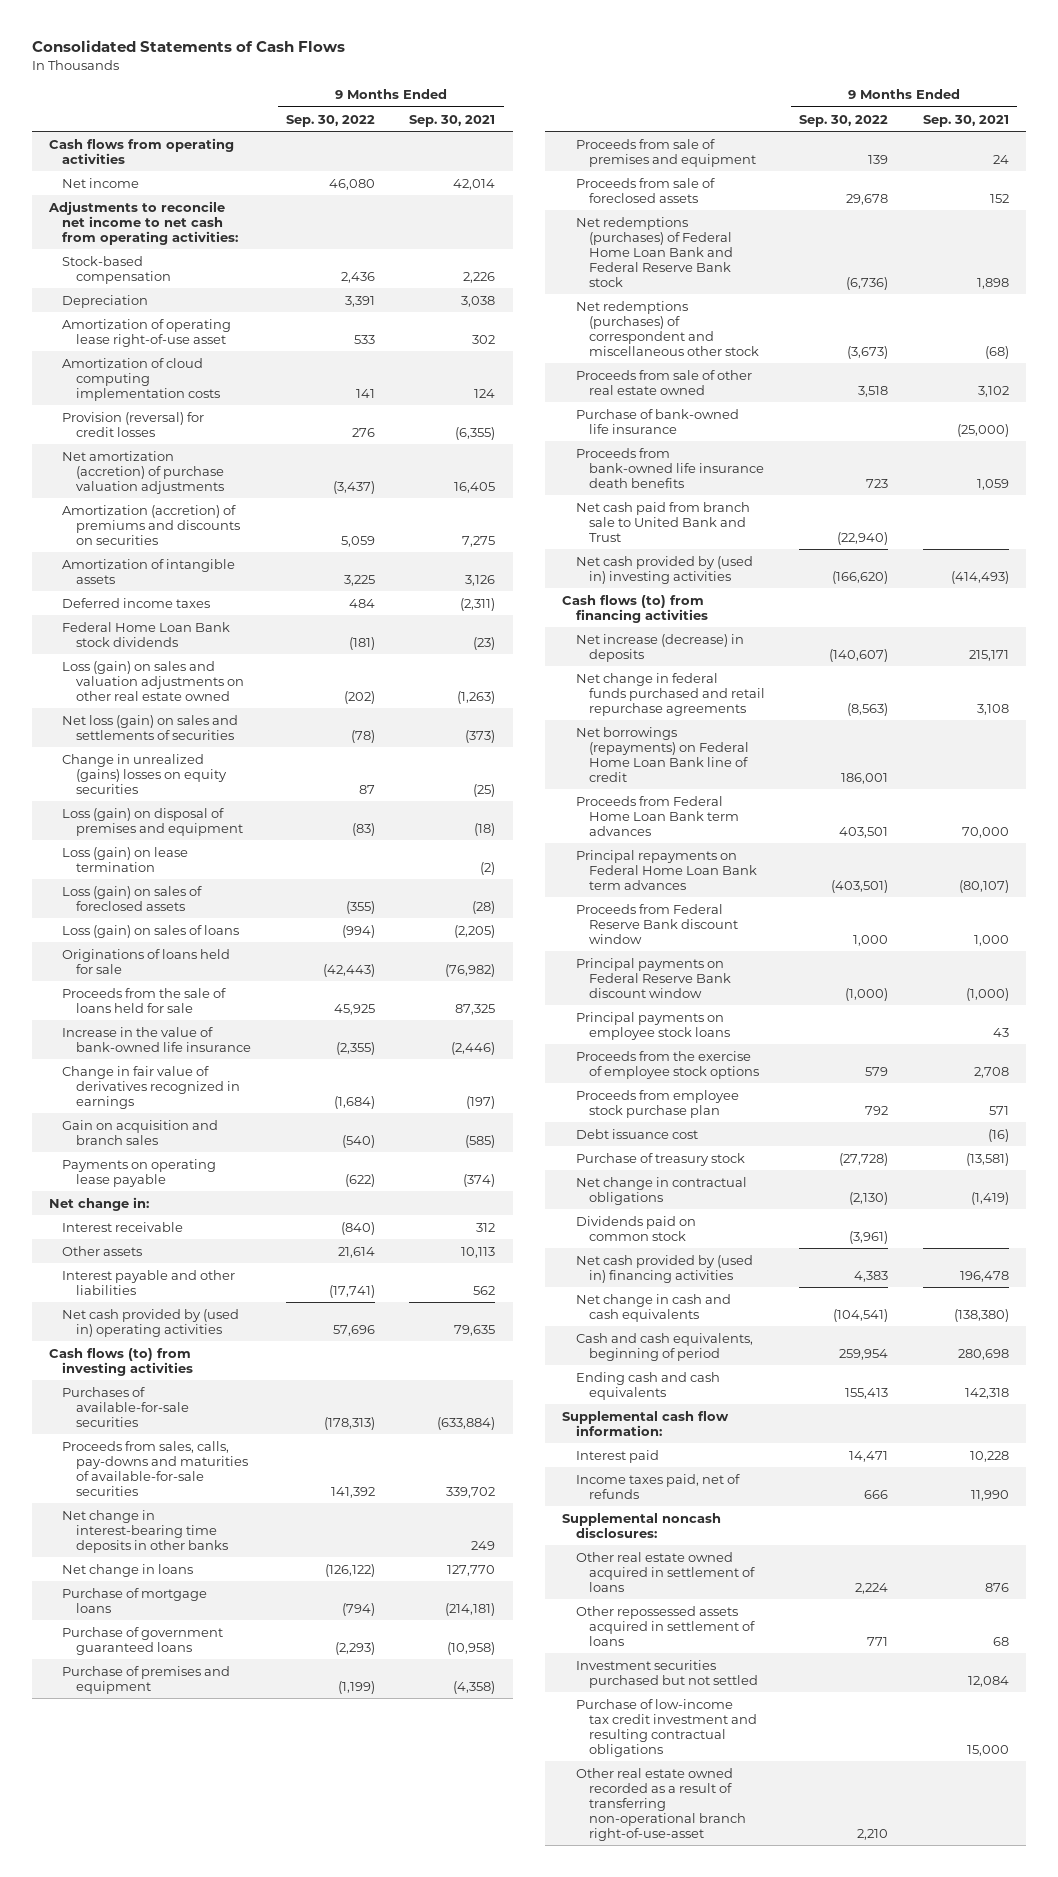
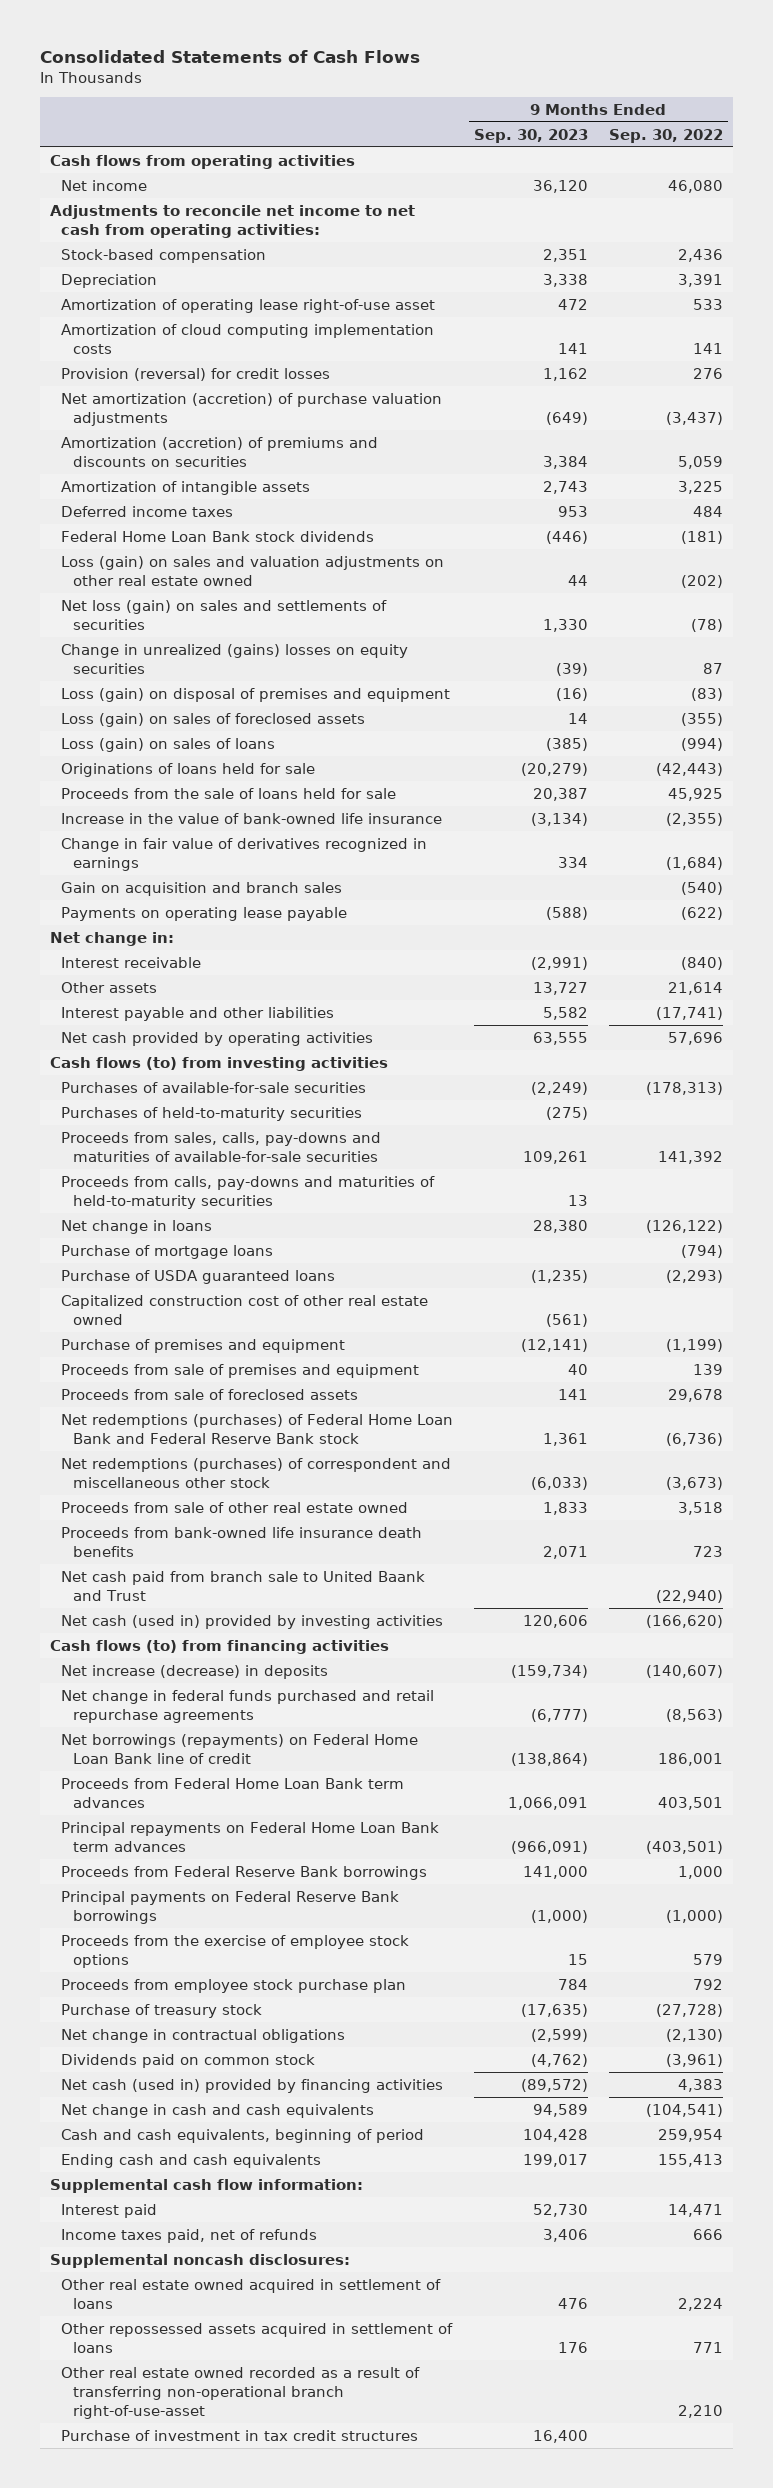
- | 9 Months Ended Sep. 30, 2022 | 9 Months Ended Sep. 30, 2021
+ | 9 Months Ended Sep. 30, 2023 | 9 Months Ended Sep. 30, 2022
- Loss (gain) on lease termination | | (2)
- Net cash provided by (used in) operating activities | 57,696 | 79,635
+ Net cash provided by operating activities | 63,555 | 57,696
+ Purchases of held-to-maturity securities | (275) |
- Net change in interest-bearing time deposits in other banks | | 249
+ Proceeds from calls, pay-downs and maturities of held-to-maturity securities | 13 |
- Purchase of government guaranteed loans | (2,293) | (10,958)
+ Purchase of USDA guaranteed loans | (1,235) | (2,293)
+ Capitalized construction cost of other real estate owned | (561) |
- Purchase of bank-owned life insurance | | (25,000)
- Net cash paid from branch sale to United Bank and Trust | (22,940) |
- Net cash provided by (used in) investing activities | (166,620) | (414,493)
+ Net cash paid from branch sale to United Baank and Trust | | (22,940)
+ Net cash (used in) provided by investing activities | 120,606 | (166,620)
- Proceeds from Federal Reserve Bank discount window | 1,000 | 1,000
- Principal payments on Federal Reserve Bank discount window | (1,000) | (1,000)
- Principal payments on employee stock loans | | 43
+ Proceeds from Federal Reserve Bank borrowings | 141,000 | 1,000
+ Principal payments on Federal Reserve Bank borrowings | (1,000) | (1,000)
- Debt issuance cost | | (16)
- Net cash provided by (used in) financing activities | 4,383 | 196,478
+ Net cash (used in) provided by financing activities | (89,572) | 4,383
- Investment securities purchased but not settled | | 12,084
- Purchase of low-income tax credit investment and resulting contractual obligations | | 15,000
+ Purchase of investment in tax credit structures | 16,400 |

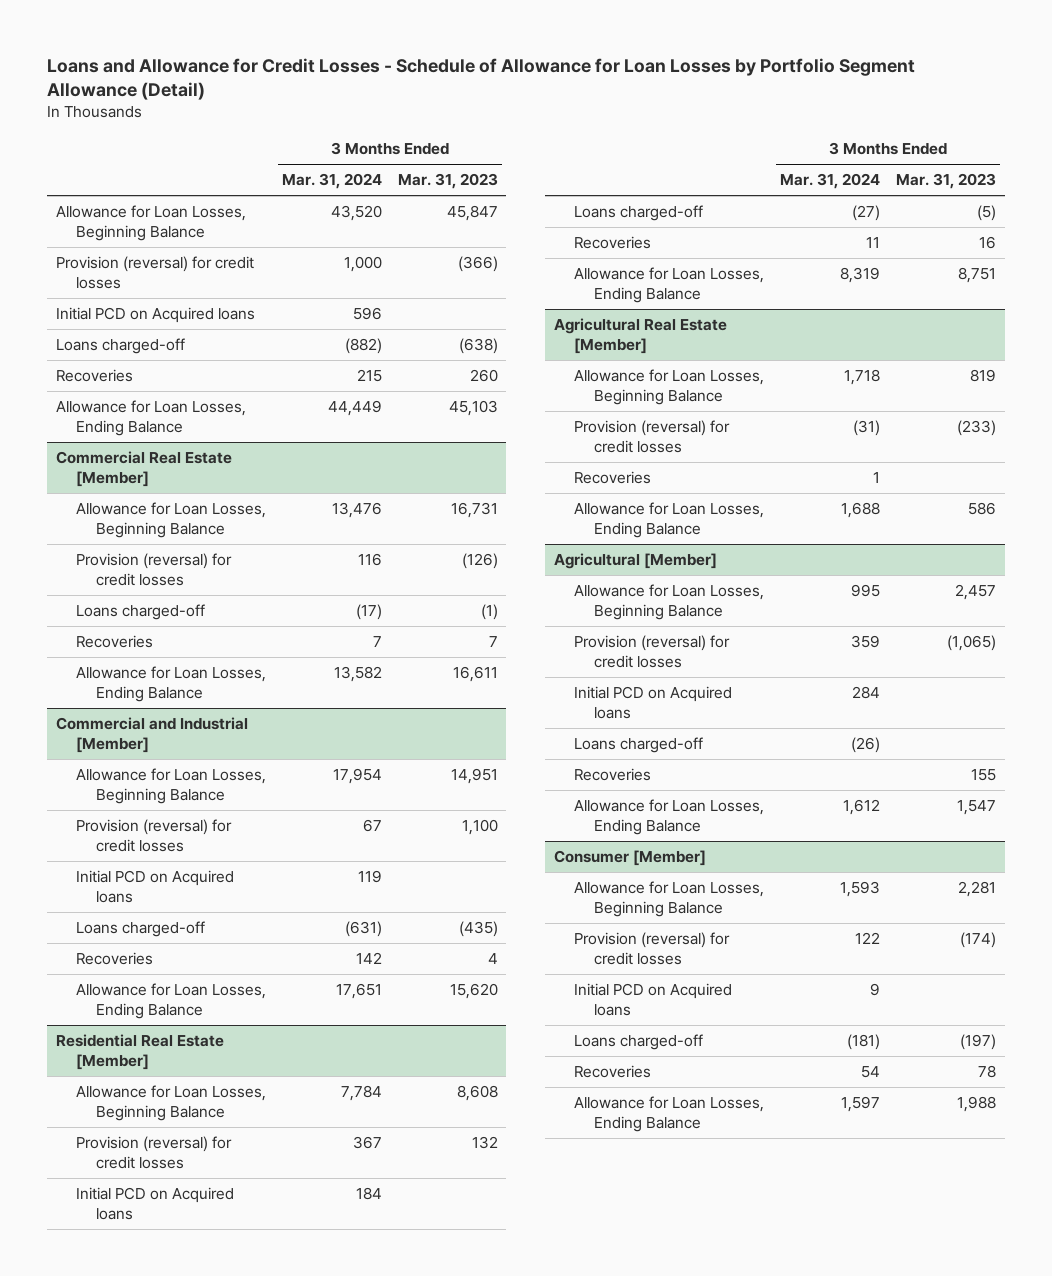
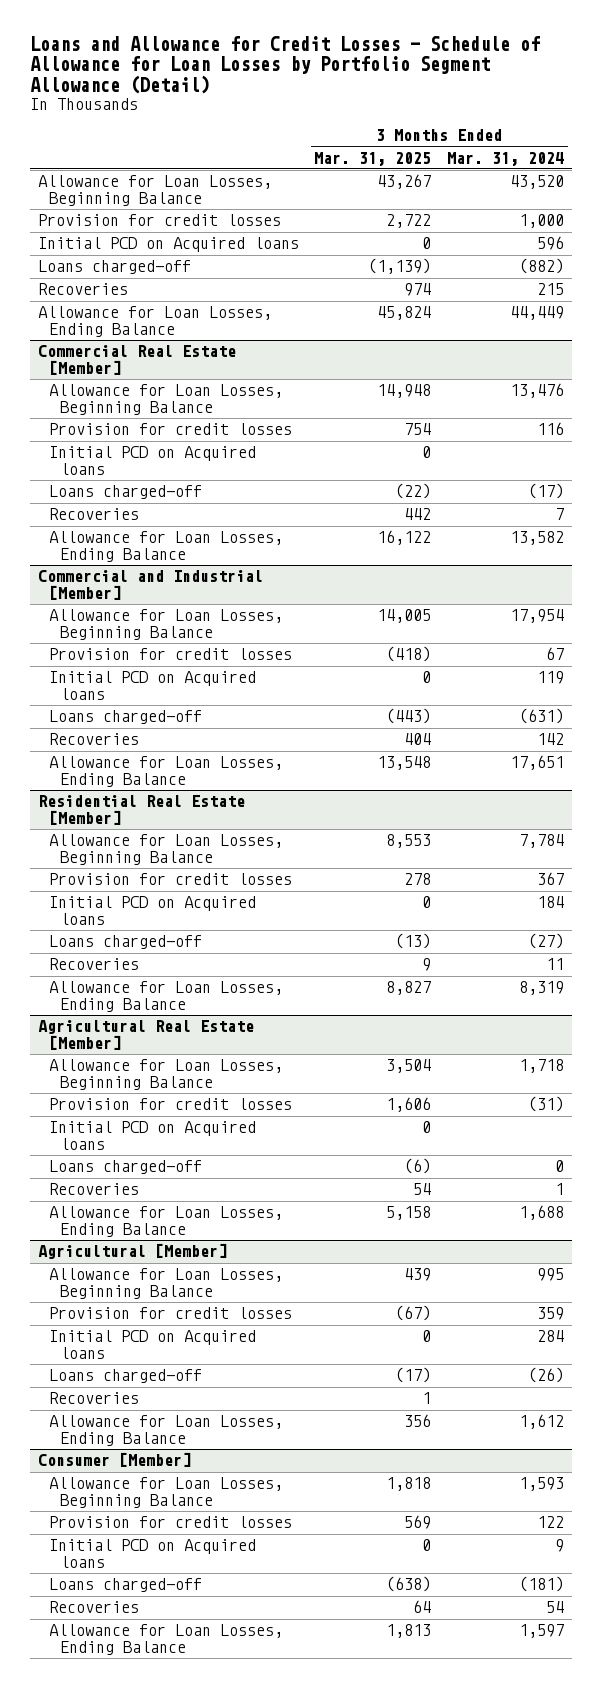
- | 3 Months Ended Mar. 31, 2024 | 3 Months Ended Mar. 31, 2023
+ | 3 Months Ended Mar. 31, 2025 | 3 Months Ended Mar. 31, 2024
- Provision (reversal) for credit losses | 1,000 | (366)
+ Provision for credit losses | 2,722 | 1,000
@ Commercial Real Estate [Member]
- Provision (reversal) for credit losses | 116 | (126)
+ Provision for credit losses | 754 | 116
+ Initial PCD on Acquired loans | 0 |
@ Commercial and Industrial [Member]
- Provision (reversal) for credit losses | 67 | 1,100
+ Provision for credit losses | (418) | 67
@ Residential Real Estate [Member]
- Provision (reversal) for credit losses | 367 | 132
+ Provision for credit losses | 278 | 367
@ Agricultural Real Estate [Member]
- Provision (reversal) for credit losses | (31) | (233)
+ Provision for credit losses | 1,606 | (31)
+ Initial PCD on Acquired loans | 0 |
+ Loans charged-off | (6) | 0
@ Agricultural [Member]
- Provision (reversal) for credit losses | 359 | (1,065)
+ Provision for credit losses | (67) | 359
@ Consumer [Member]
- Provision (reversal) for credit losses | 122 | (174)
+ Provision for credit losses | 569 | 122

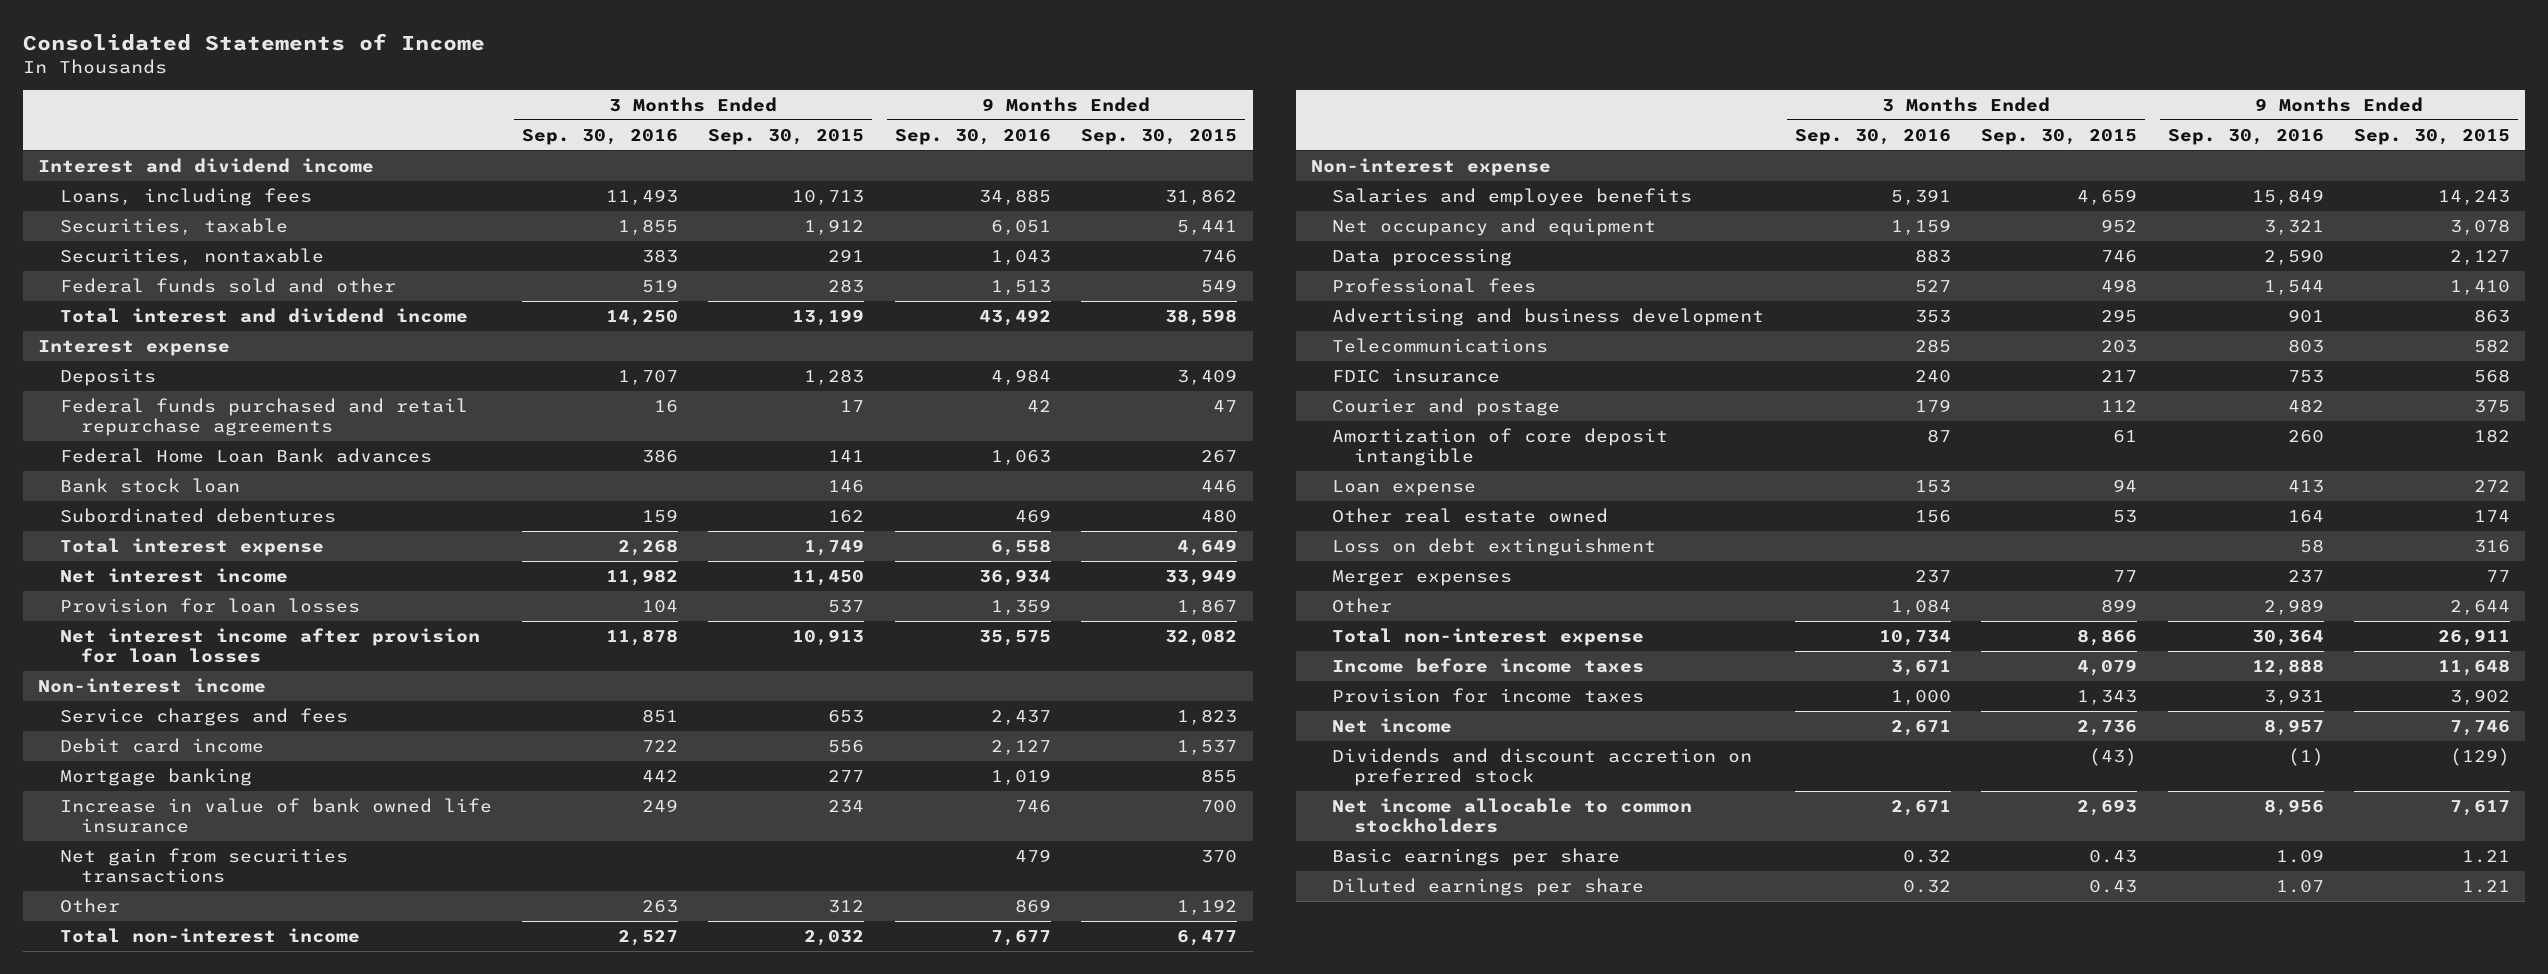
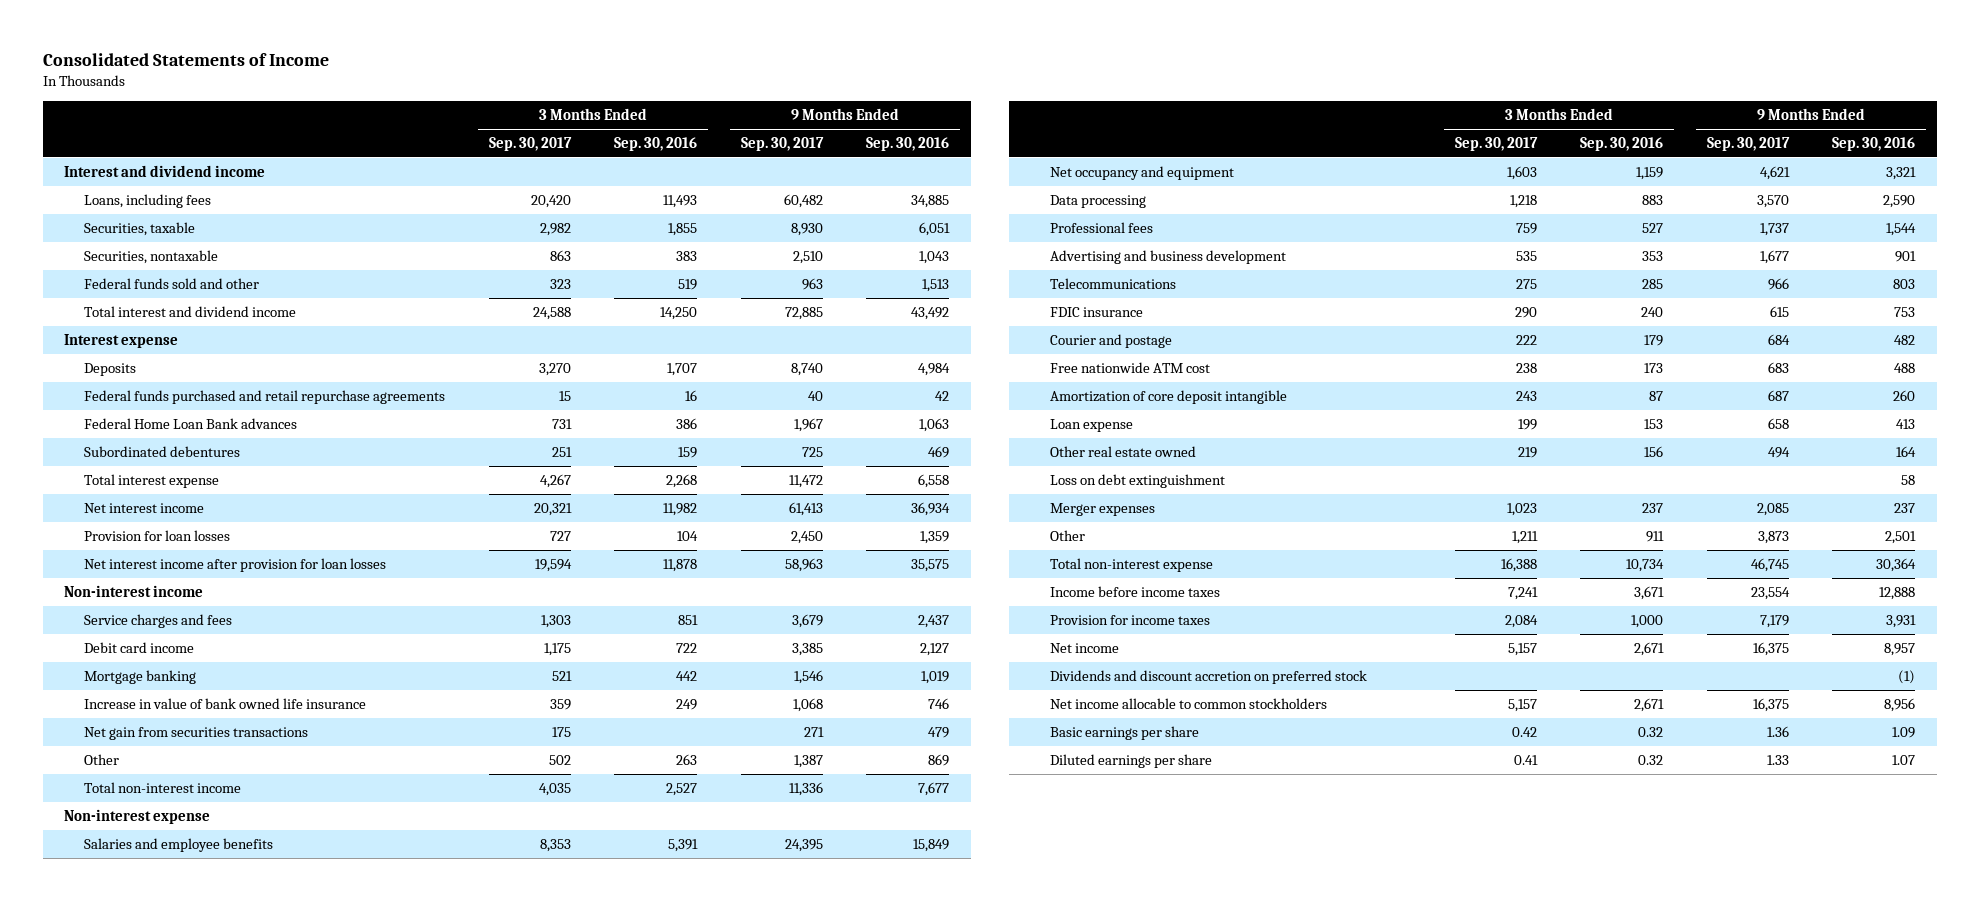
- | 3 Months Ended Sep. 30, 2016 | 3 Months Ended Sep. 30, 2015 | 9 Months Ended Sep. 30, 2016 | 9 Months Ended Sep. 30, 2015
+ | 3 Months Ended Sep. 30, 2017 | 3 Months Ended Sep. 30, 2016 | 9 Months Ended Sep. 30, 2017 | 9 Months Ended Sep. 30, 2016
- Bank stock loan | | 146 | | 446
+ Free nationwide ATM cost | 238 | 173 | 683 | 488
- Other | 1,084 | 899 | 2,989 | 2,644
+ Other | 1,211 | 911 | 3,873 | 2,501

